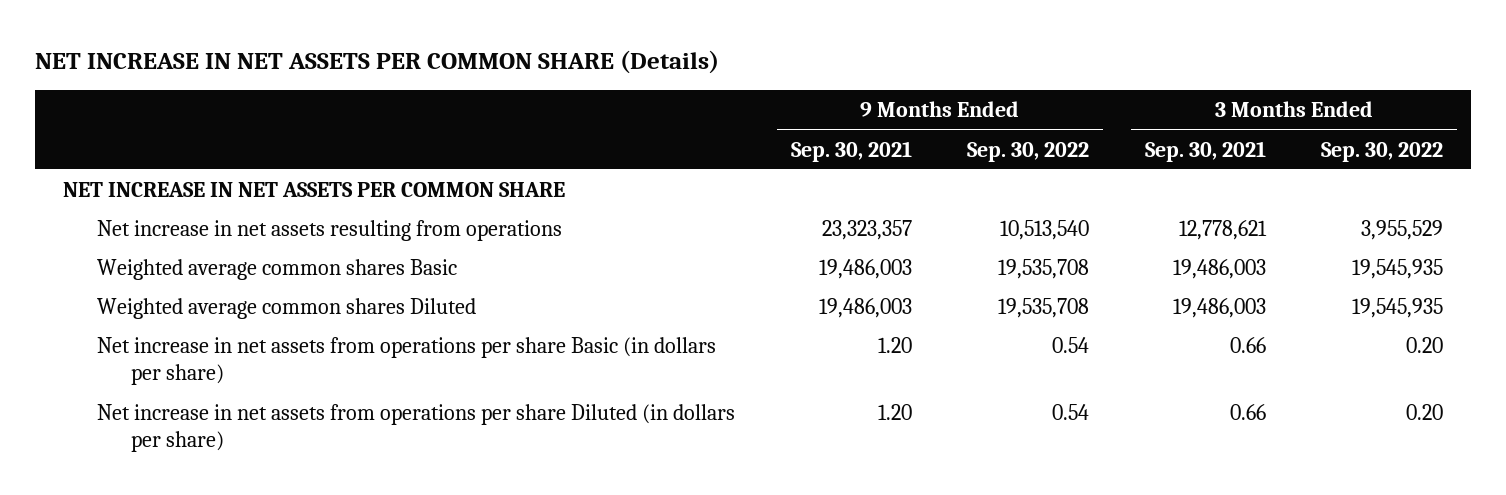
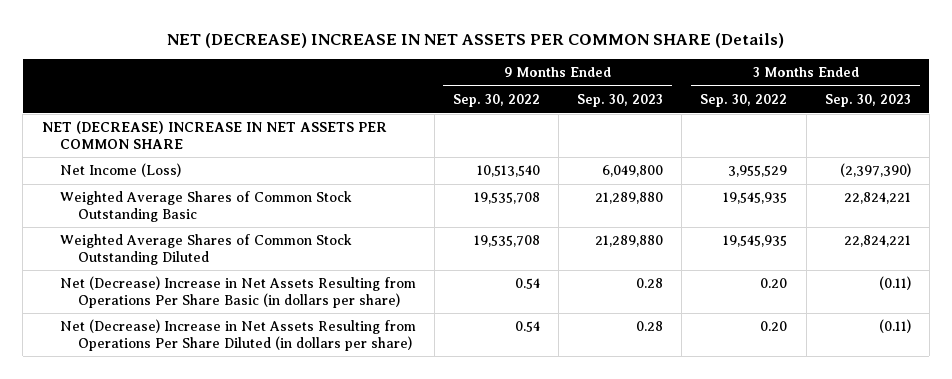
- NET INCREASE IN NET ASSETS PER COMMON SHARE (Details)
+ NET (DECREASE) INCREASE IN NET ASSETS PER COMMON SHARE (Details)
- | 9 Months Ended Sep. 30, 2021 | 9 Months Ended Sep. 30, 2022 | 3 Months Ended Sep. 30, 2021 | 3 Months Ended Sep. 30, 2022
+ | 9 Months Ended Sep. 30, 2022 | 9 Months Ended Sep. 30, 2023 | 3 Months Ended Sep. 30, 2022 | 3 Months Ended Sep. 30, 2023
- NET INCREASE IN NET ASSETS PER COMMON SHARE
- Net increase in net assets resulting from operations | 23,323,357 | 10,513,540 | 12,778,621 | 3,955,529
- Weighted average common shares Basic | 19,486,003 | 19,535,708 | 19,486,003 | 19,545,935
- Weighted average common shares Diluted | 19,486,003 | 19,535,708 | 19,486,003 | 19,545,935
- Net increase in net assets from operations per share Basic (in dollars per share) | 1.20 | 0.54 | 0.66 | 0.20
- Net increase in net assets from operations per share Diluted (in dollars per share) | 1.20 | 0.54 | 0.66 | 0.20
+ NET (DECREASE) INCREASE IN NET ASSETS PER COMMON SHARE
+ Net Income (Loss) | 10,513,540 | 6,049,800 | 3,955,529 | (2,397,390)
+ Weighted Average Shares of Common Stock Outstanding Basic | 19,535,708 | 21,289,880 | 19,545,935 | 22,824,221
+ Weighted Average Shares of Common Stock Outstanding Diluted | 19,535,708 | 21,289,880 | 19,545,935 | 22,824,221
+ Net (Decrease) Increase in Net Assets Resulting from Operations Per Share Basic (in dollars per share) | 0.54 | 0.28 | 0.20 | (0.11)
+ Net (Decrease) Increase in Net Assets Resulting from Operations Per Share Diluted (in dollars per share) | 0.54 | 0.28 | 0.20 | (0.11)

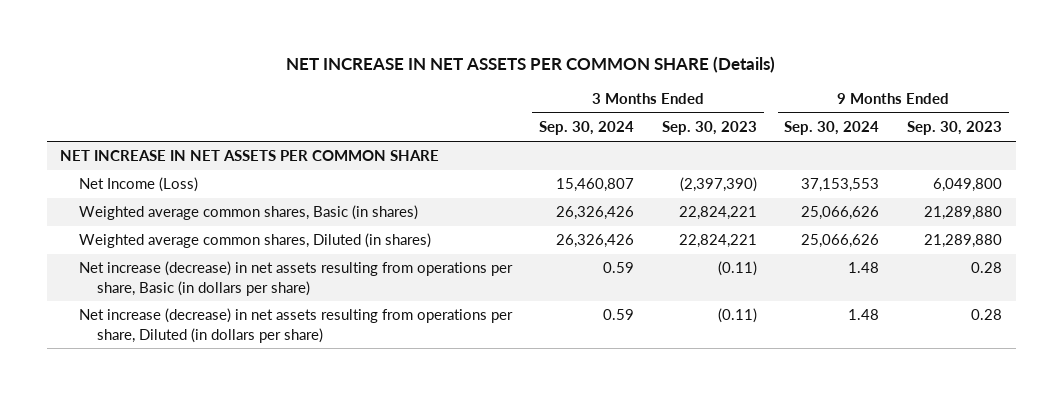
- NET (DECREASE) INCREASE IN NET ASSETS PER COMMON SHARE (Details)
+ NET INCREASE IN NET ASSETS PER COMMON SHARE (Details)
- | 9 Months Ended Sep. 30, 2022 | 9 Months Ended Sep. 30, 2023 | 3 Months Ended Sep. 30, 2022 | 3 Months Ended Sep. 30, 2023
+ | 3 Months Ended Sep. 30, 2024 | 3 Months Ended Sep. 30, 2023 | 9 Months Ended Sep. 30, 2024 | 9 Months Ended Sep. 30, 2023
- NET (DECREASE) INCREASE IN NET ASSETS PER COMMON SHARE
+ NET INCREASE IN NET ASSETS PER COMMON SHARE
- Weighted Average Shares of Common Stock Outstanding Basic | 19,535,708 | 21,289,880 | 19,545,935 | 22,824,221
- Weighted Average Shares of Common Stock Outstanding Diluted | 19,535,708 | 21,289,880 | 19,545,935 | 22,824,221
- Net (Decrease) Increase in Net Assets Resulting from Operations Per Share Basic (in dollars per share) | 0.54 | 0.28 | 0.20 | (0.11)
- Net (Decrease) Increase in Net Assets Resulting from Operations Per Share Diluted (in dollars per share) | 0.54 | 0.28 | 0.20 | (0.11)
+ Weighted average common shares, Basic (in shares) | 26,326,426 | 22,824,221 | 25,066,626 | 21,289,880
+ Weighted average common shares, Diluted (in shares) | 26,326,426 | 22,824,221 | 25,066,626 | 21,289,880
+ Net increase (decrease) in net assets resulting from operations per share, Basic (in dollars per share) | 0.59 | (0.11) | 1.48 | 0.28
+ Net increase (decrease) in net assets resulting from operations per share, Diluted (in dollars per share) | 0.59 | (0.11) | 1.48 | 0.28

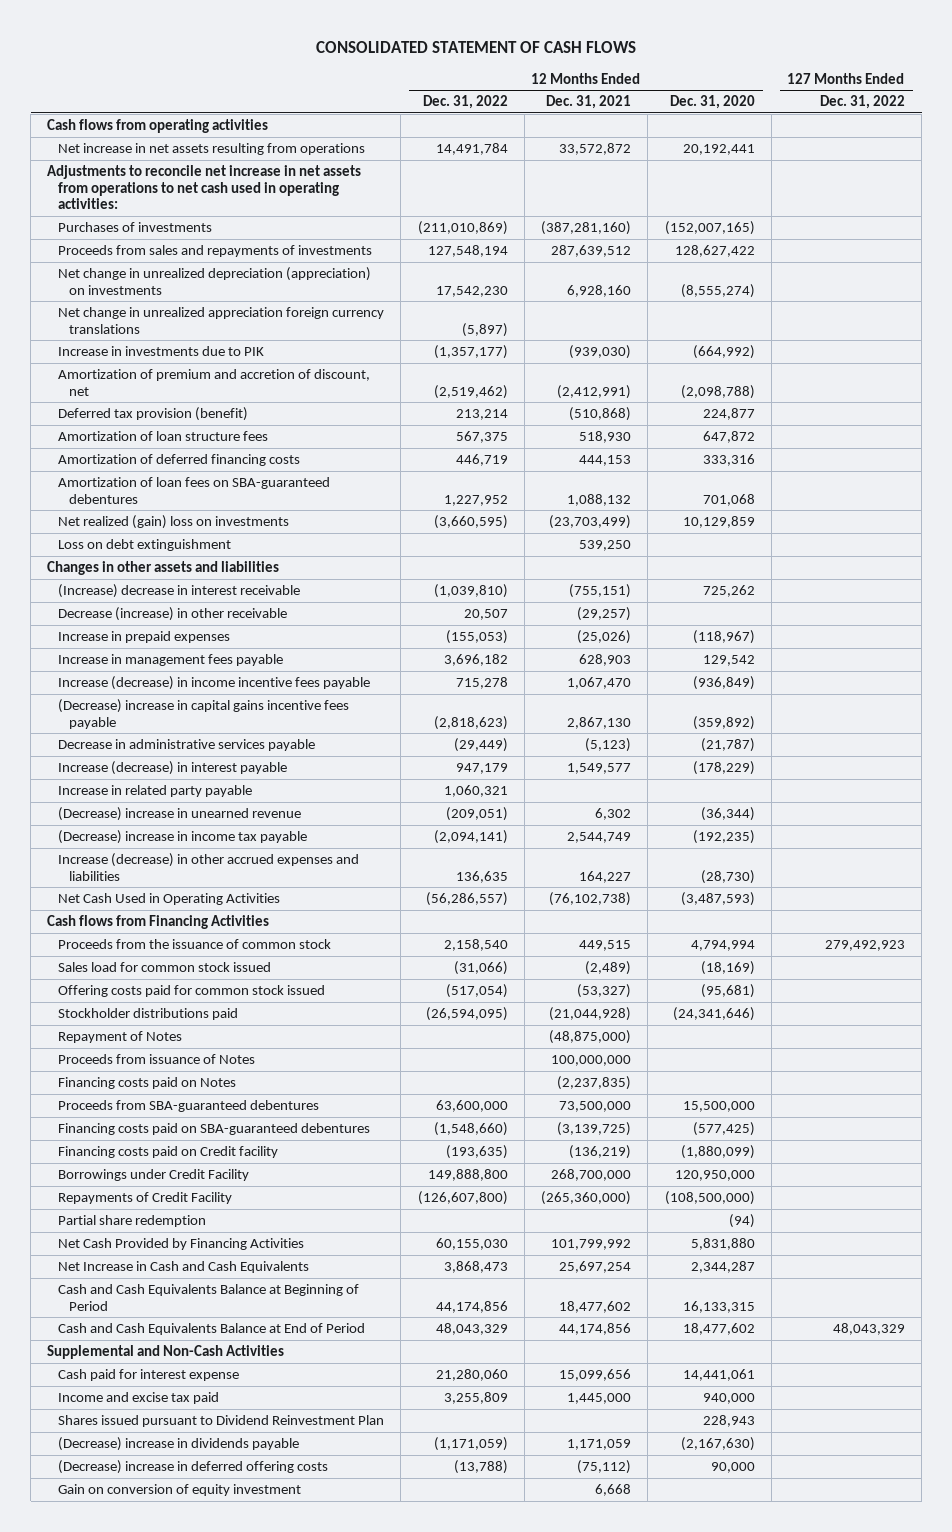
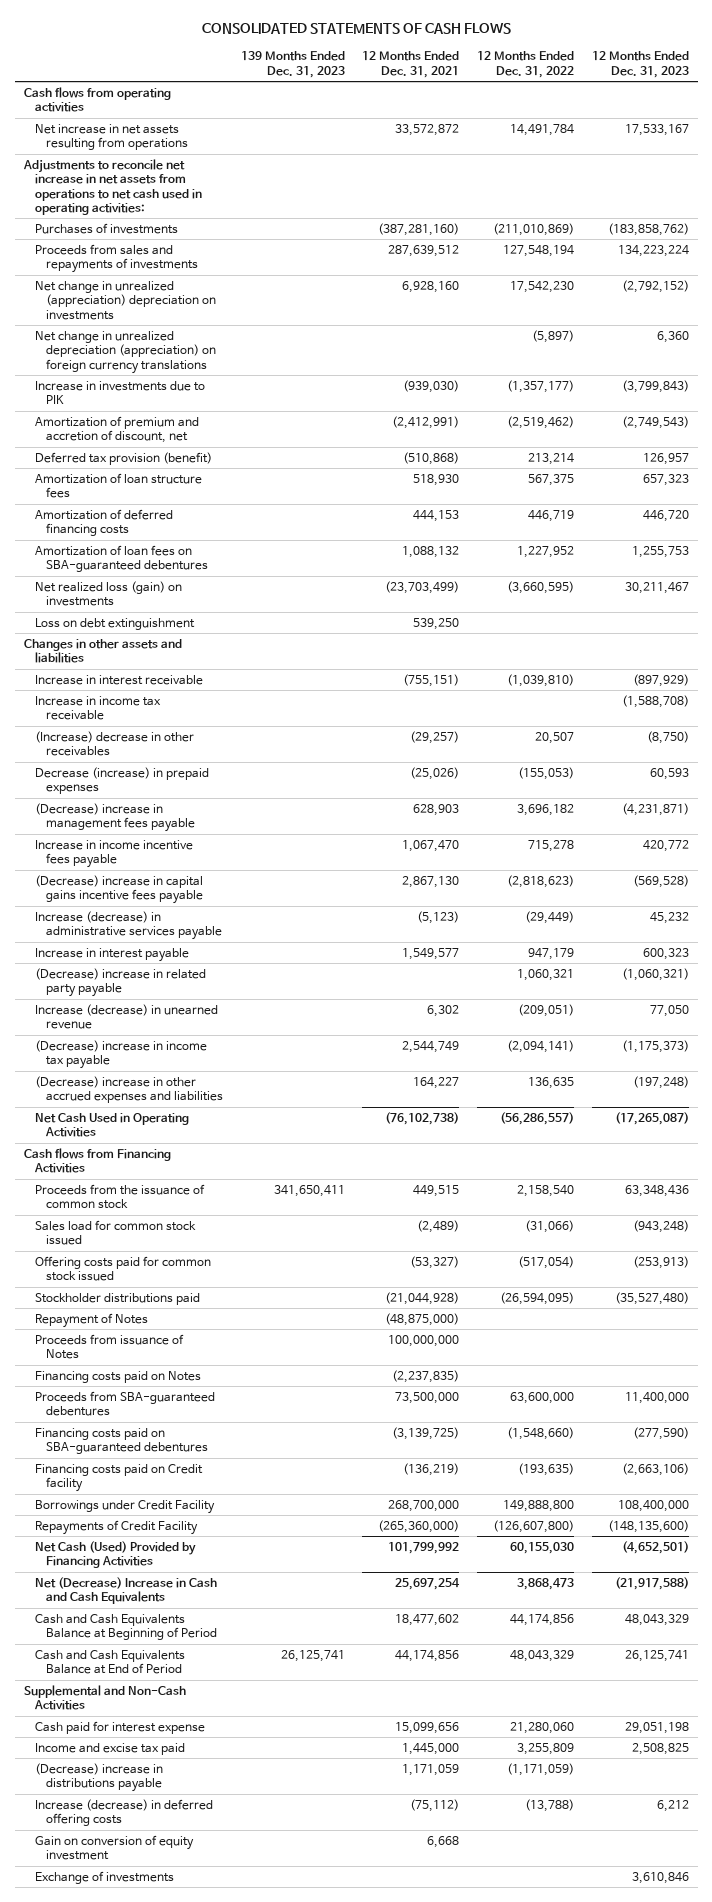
- CONSOLIDATED STATEMENT OF CASH FLOWS
+ CONSOLIDATED STATEMENTS OF CASH FLOWS
- | 12 Months Ended Dec. 31, 2022 | 12 Months Ended Dec. 31, 2021 | 12 Months Ended Dec. 31, 2020 | 127 Months Ended Dec. 31, 2022
+ | 139 Months Ended Dec. 31, 2023 | 12 Months Ended Dec. 31, 2021 | 12 Months Ended Dec. 31, 2022 | 12 Months Ended Dec. 31, 2023
- Net change in unrealized depreciation (appreciation) on investments | 17,542,230 | 6,928,160 | (8,555,274) |
- Net change in unrealized appreciation foreign currency translations | (5,897) | | |
+ Net change in unrealized (appreciation) depreciation on investments | | 6,928,160 | 17,542,230 | (2,792,152)
+ Net change in unrealized depreciation (appreciation) on foreign currency translations | | | (5,897) | 6,360
- Net realized (gain) loss on investments | (3,660,595) | (23,703,499) | 10,129,859 |
+ Net realized loss (gain) on investments | | (23,703,499) | (3,660,595) | 30,211,467
- (Increase) decrease in interest receivable | (1,039,810) | (755,151) | 725,262 |
- Decrease (increase) in other receivable | 20,507 | (29,257) | |
- Increase in prepaid expenses | (155,053) | (25,026) | (118,967) |
- Increase in management fees payable | 3,696,182 | 628,903 | 129,542 |
- Increase (decrease) in income incentive fees payable | 715,278 | 1,067,470 | (936,849) |
+ Increase in interest receivable | | (755,151) | (1,039,810) | (897,929)
+ Increase in income tax receivable | | | | (1,588,708)
+ (Increase) decrease in other receivables | | (29,257) | 20,507 | (8,750)
+ Decrease (increase) in prepaid expenses | | (25,026) | (155,053) | 60,593
+ (Decrease) increase in management fees payable | | 628,903 | 3,696,182 | (4,231,871)
+ Increase in income incentive fees payable | | 1,067,470 | 715,278 | 420,772
- Decrease in administrative services payable | (29,449) | (5,123) | (21,787) |
- Increase (decrease) in interest payable | 947,179 | 1,549,577 | (178,229) |
- Increase in related party payable | 1,060,321 | | |
- (Decrease) increase in unearned revenue | (209,051) | 6,302 | (36,344) |
+ Increase (decrease) in administrative services payable | | (5,123) | (29,449) | 45,232
+ Increase in interest payable | | 1,549,577 | 947,179 | 600,323
+ (Decrease) increase in related party payable | | | 1,060,321 | (1,060,321)
+ Increase (decrease) in unearned revenue | | 6,302 | (209,051) | 77,050
- Increase (decrease) in other accrued expenses and liabilities | 136,635 | 164,227 | (28,730) |
+ (Decrease) increase in other accrued expenses and liabilities | | 164,227 | 136,635 | (197,248)
- Partial share redemption | | | (94) |
- Net Cash Provided by Financing Activities | 60,155,030 | 101,799,992 | 5,831,880 |
- Net Increase in Cash and Cash Equivalents | 3,868,473 | 25,697,254 | 2,344,287 |
+ Net Cash (Used) Provided by Financing Activities | | 101,799,992 | 60,155,030 | (4,652,501)
+ Net (Decrease) Increase in Cash and Cash Equivalents | | 25,697,254 | 3,868,473 | (21,917,588)
- Shares issued pursuant to Dividend Reinvestment Plan | | | 228,943 |
- (Decrease) increase in dividends payable | (1,171,059) | 1,171,059 | (2,167,630) |
- (Decrease) increase in deferred offering costs | (13,788) | (75,112) | 90,000 |
+ (Decrease) increase in distributions payable | | 1,171,059 | (1,171,059) |
+ Increase (decrease) in deferred offering costs | | (75,112) | (13,788) | 6,212
+ Exchange of investments | | | | 3,610,846

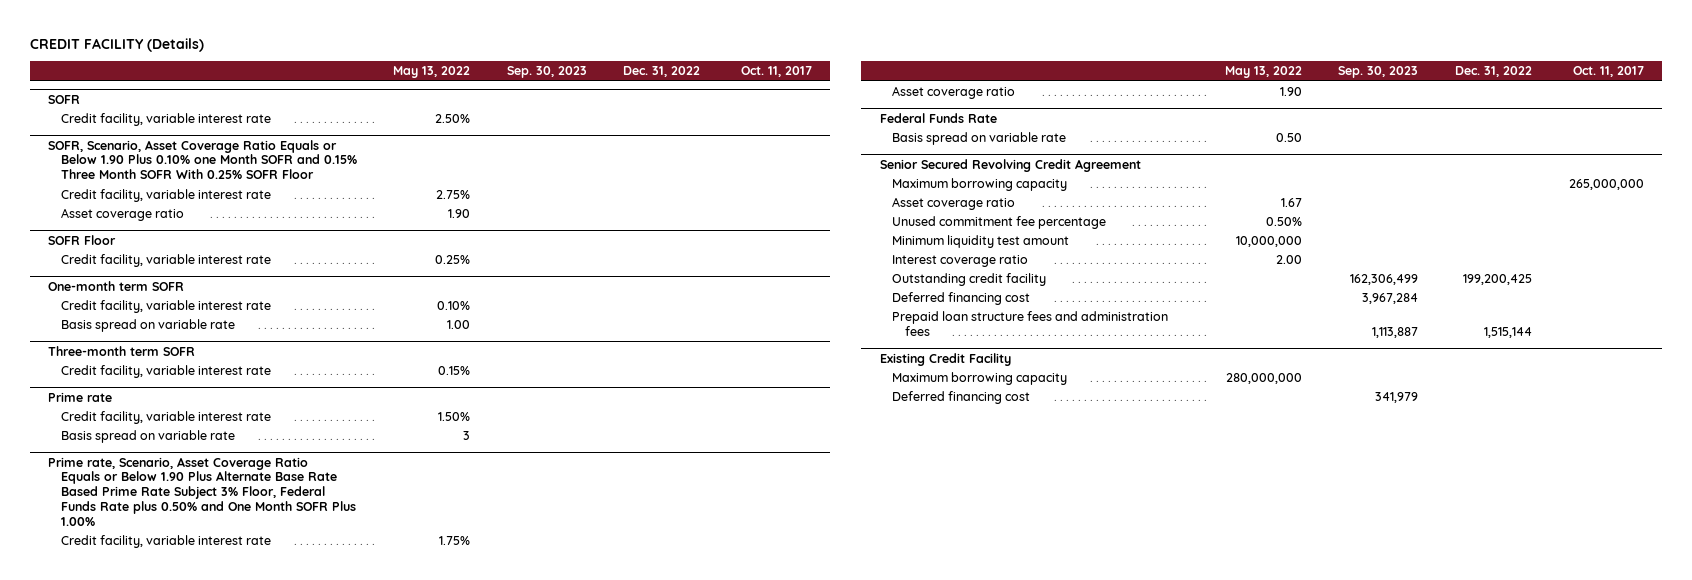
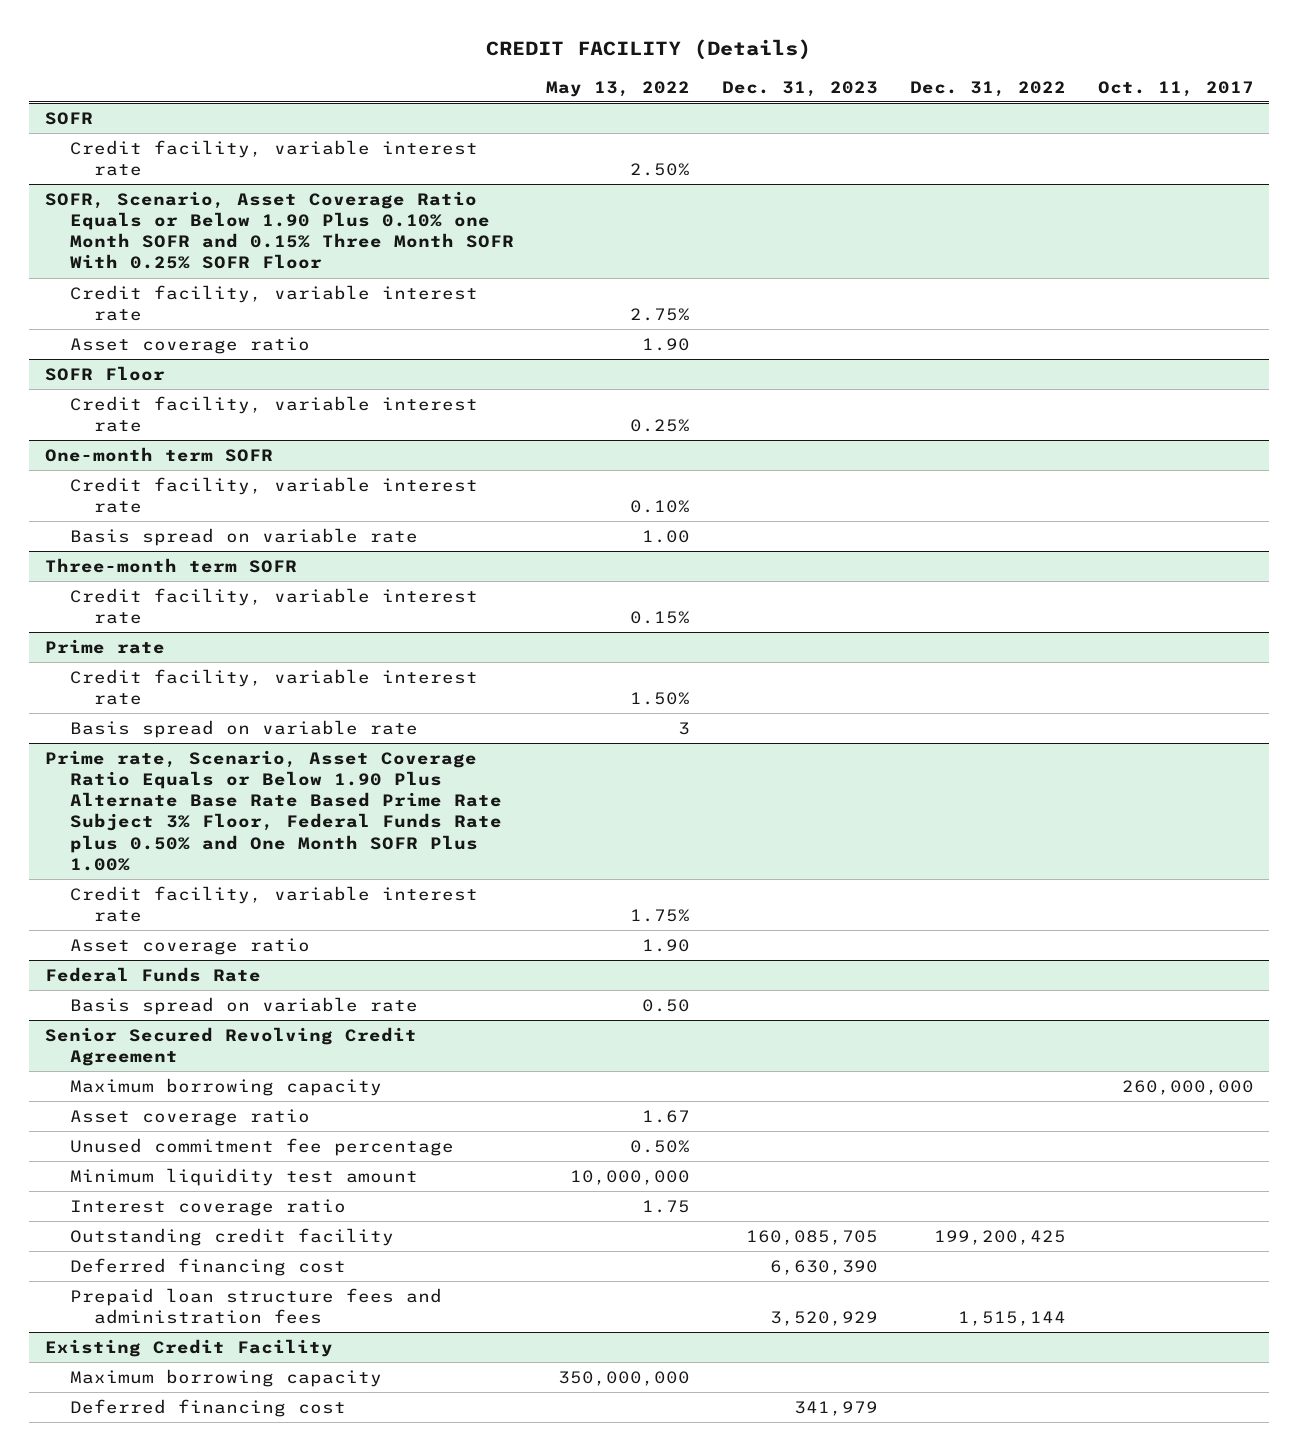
- | May 13, 2022 | Sep. 30, 2023 | Dec. 31, 2022 | Oct. 11, 2017
+ | May 13, 2022 | Dec. 31, 2023 | Dec. 31, 2022 | Oct. 11, 2017
@ Senior Secured Revolving Credit Agreement
- Maximum borrowing capacity | | | | 265,000,000
+ Maximum borrowing capacity | | | | 260,000,000
- Interest coverage ratio | 2.00 | | |
+ Interest coverage ratio | 1.75 | | |
@ Existing Credit Facility
- Maximum borrowing capacity | 280,000,000 | | |
+ Maximum borrowing capacity | 350,000,000 | | |

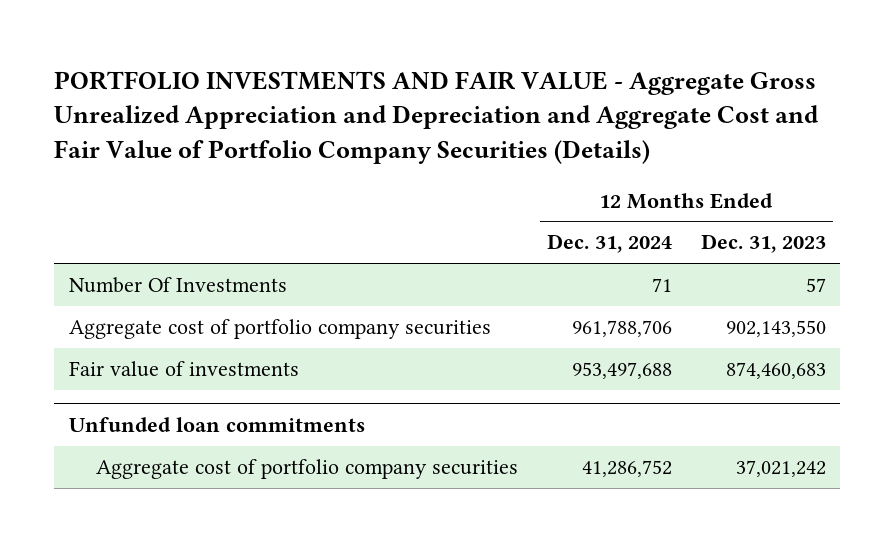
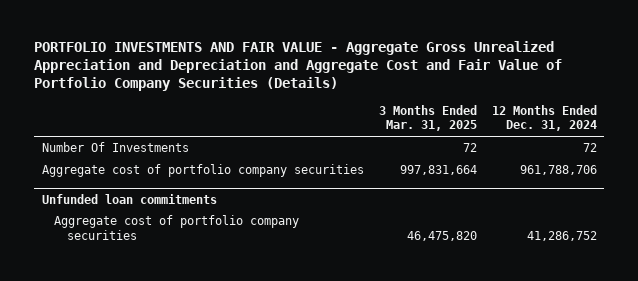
- | 12 Months Ended Dec. 31, 2024 | 12 Months Ended Dec. 31, 2023
+ | 3 Months Ended Mar. 31, 2025 | 12 Months Ended Dec. 31, 2024
- Number Of Investments | 71 | 57
+ Number Of Investments | 72 | 72
- Fair value of investments | 953,497,688 | 874,460,683

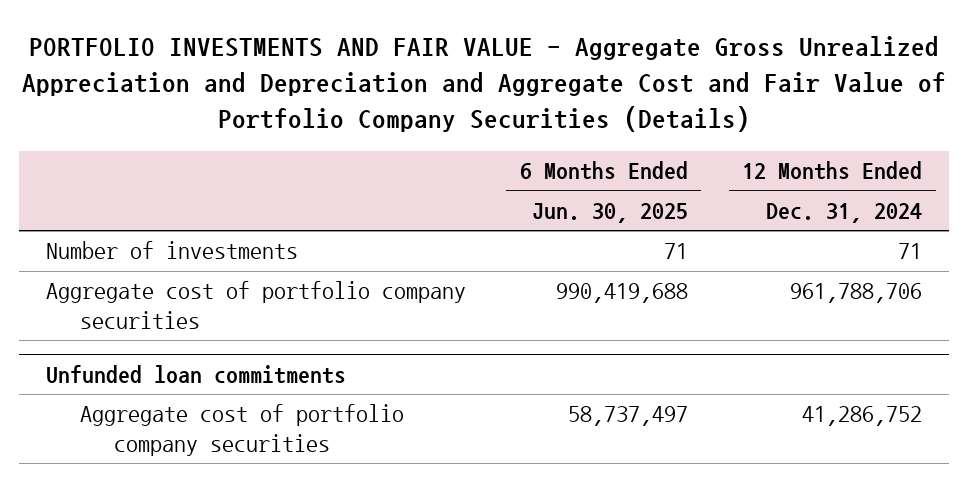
- | 3 Months Ended Mar. 31, 2025 | 12 Months Ended Dec. 31, 2024
+ | 6 Months Ended Jun. 30, 2025 | 12 Months Ended Dec. 31, 2024
- Number Of Investments | 72 | 72
+ Number of investments | 71 | 71

